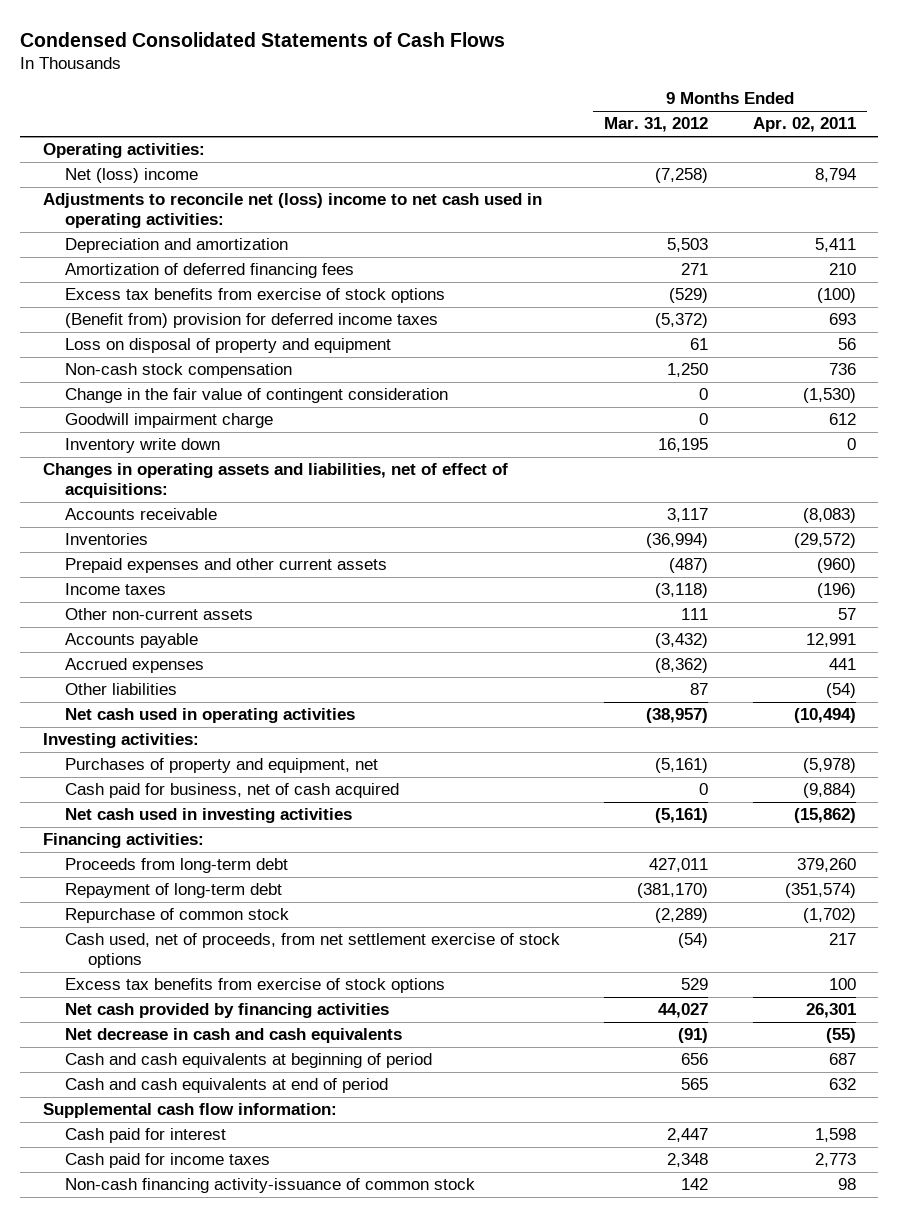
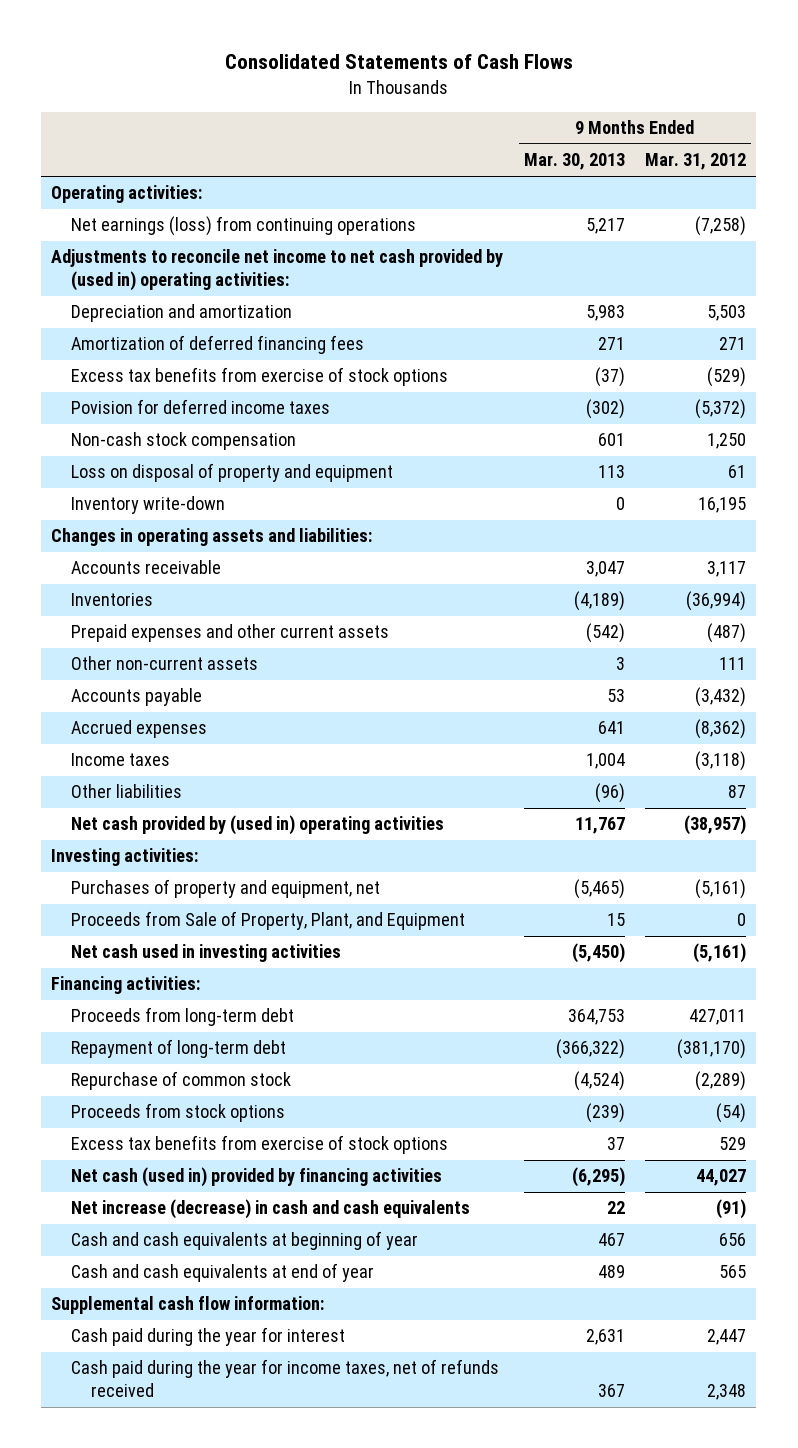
- Condensed Consolidated Statements of Cash Flows
+ Consolidated Statements of Cash Flows
- | 9 Months Ended Mar. 31, 2012 | 9 Months Ended Apr. 02, 2011
+ | 9 Months Ended Mar. 30, 2013 | 9 Months Ended Mar. 31, 2012
- Net (loss) income | (7,258) | 8,794
- Adjustments to reconcile net (loss) income to net cash used in operating activities:
+ Net earnings (loss) from continuing operations | 5,217 | (7,258)
+ Adjustments to reconcile net income to net cash provided by (used in) operating activities:
- (Benefit from) provision for deferred income taxes | (5,372) | 693
+ Povision for deferred income taxes | (302) | (5,372)
- Change in the fair value of contingent consideration | 0 | (1,530)
- Goodwill impairment charge | 0 | 612
- Inventory write down | 16,195 | 0
- Changes in operating assets and liabilities, net of effect of acquisitions:
moved down: Loss on disposal of property and equipment | 113 | 61
+ Inventory write-down | 0 | 16,195
+ Changes in operating assets and liabilities:
moved down: Income taxes | 1,004 | (3,118)
- Net cash used in operating activities | (38,957) | (10,494)
+ Net cash provided by (used in) operating activities | 11,767 | (38,957)
- Cash paid for business, net of cash acquired | 0 | (9,884)
+ Proceeds from Sale of Property, Plant, and Equipment | 15 | 0
- Cash used, net of proceeds, from net settlement exercise of stock options | (54) | 217
+ Proceeds from stock options | (239) | (54)
- Net cash provided by financing activities | 44,027 | 26,301
- Net decrease in cash and cash equivalents | (91) | (55)
- Cash and cash equivalents at beginning of period | 656 | 687
- Cash and cash equivalents at end of period | 565 | 632
+ Net cash (used in) provided by financing activities | (6,295) | 44,027
+ Net increase (decrease) in cash and cash equivalents | 22 | (91)
+ Cash and cash equivalents at beginning of year | 467 | 656
+ Cash and cash equivalents at end of year | 489 | 565
- Cash paid for interest | 2,447 | 1,598
- Cash paid for income taxes | 2,348 | 2,773
- Non-cash financing activity-issuance of common stock | 142 | 98
+ Cash paid during the year for interest | 2,631 | 2,447
+ Cash paid during the year for income taxes, net of refunds received | 367 | 2,348

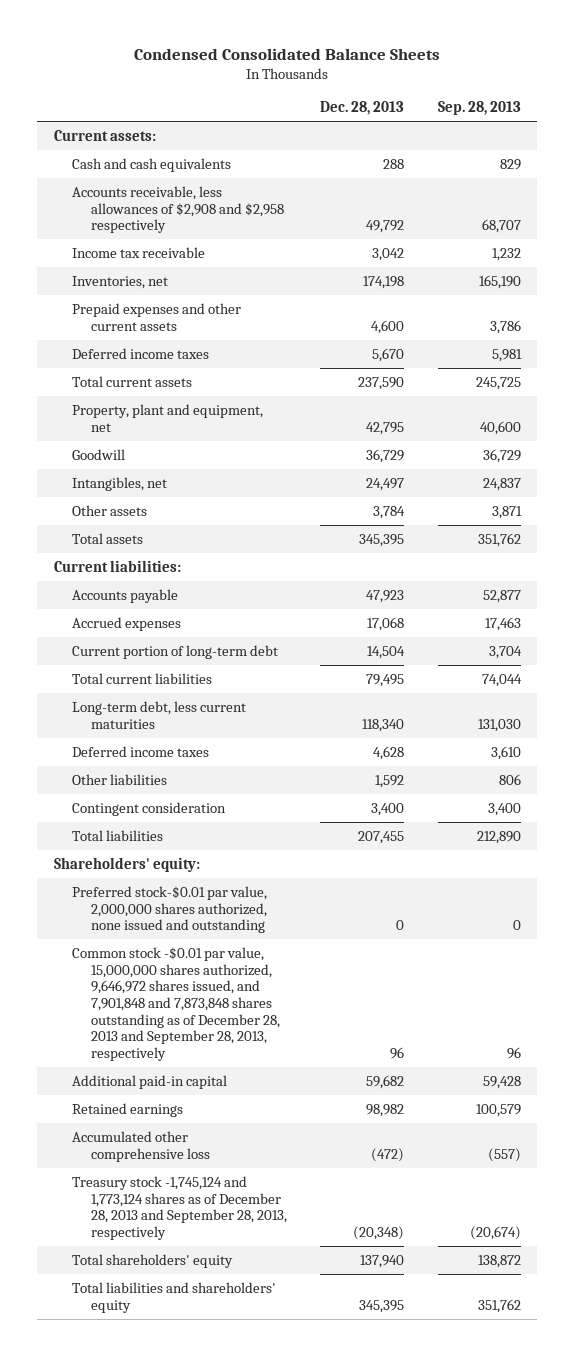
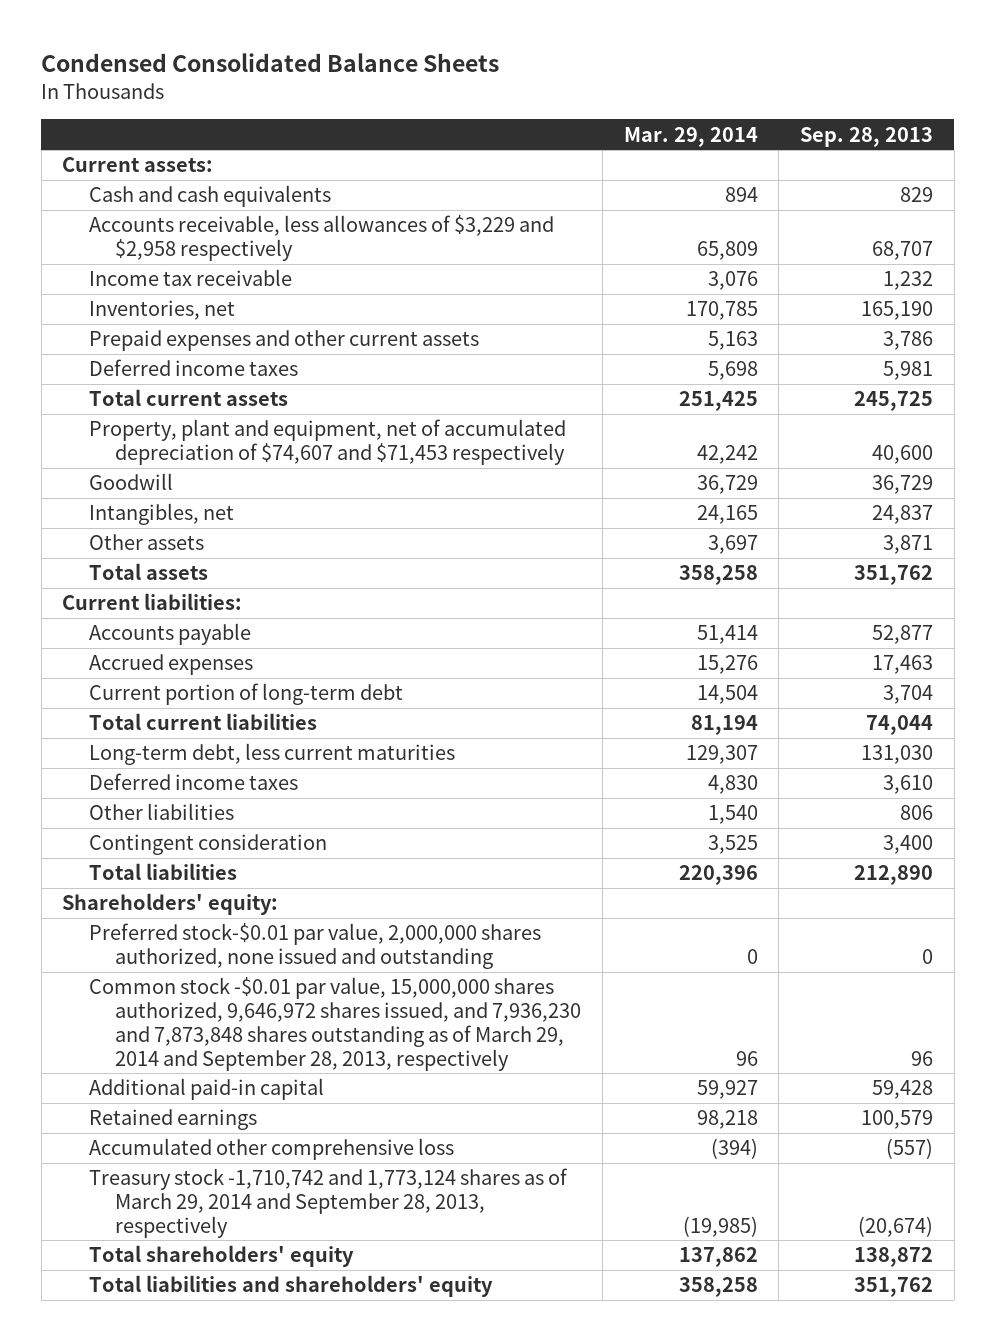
- | Dec. 28, 2013 | Sep. 28, 2013
+ | Mar. 29, 2014 | Sep. 28, 2013
- Accounts receivable, less allowances of $2,908 and $2,958 respectively | 49,792 | 68,707
+ Accounts receivable, less allowances of $3,229 and $2,958 respectively | 65,809 | 68,707
- Property, plant and equipment, net | 42,795 | 40,600
+ Property, plant and equipment, net of accumulated depreciation of $74,607 and $71,453 respectively | 42,242 | 40,600
- Common stock -$0.01 par value, 15,000,000 shares authorized, 9,646,972 shares issued, and 7,901,848 and 7,873,848 shares outstanding as of December 28, 2013 and September 28, 2013, respectively | 96 | 96
+ Common stock -$0.01 par value, 15,000,000 shares authorized, 9,646,972 shares issued, and 7,936,230 and 7,873,848 shares outstanding as of March 29, 2014 and September 28, 2013, respectively | 96 | 96
- Treasury stock -1,745,124 and 1,773,124 shares as of December 28, 2013 and September 28, 2013, respectively | (20,348) | (20,674)
+ Treasury stock -1,710,742 and 1,773,124 shares as of March 29, 2014 and September 28, 2013, respectively | (19,985) | (20,674)

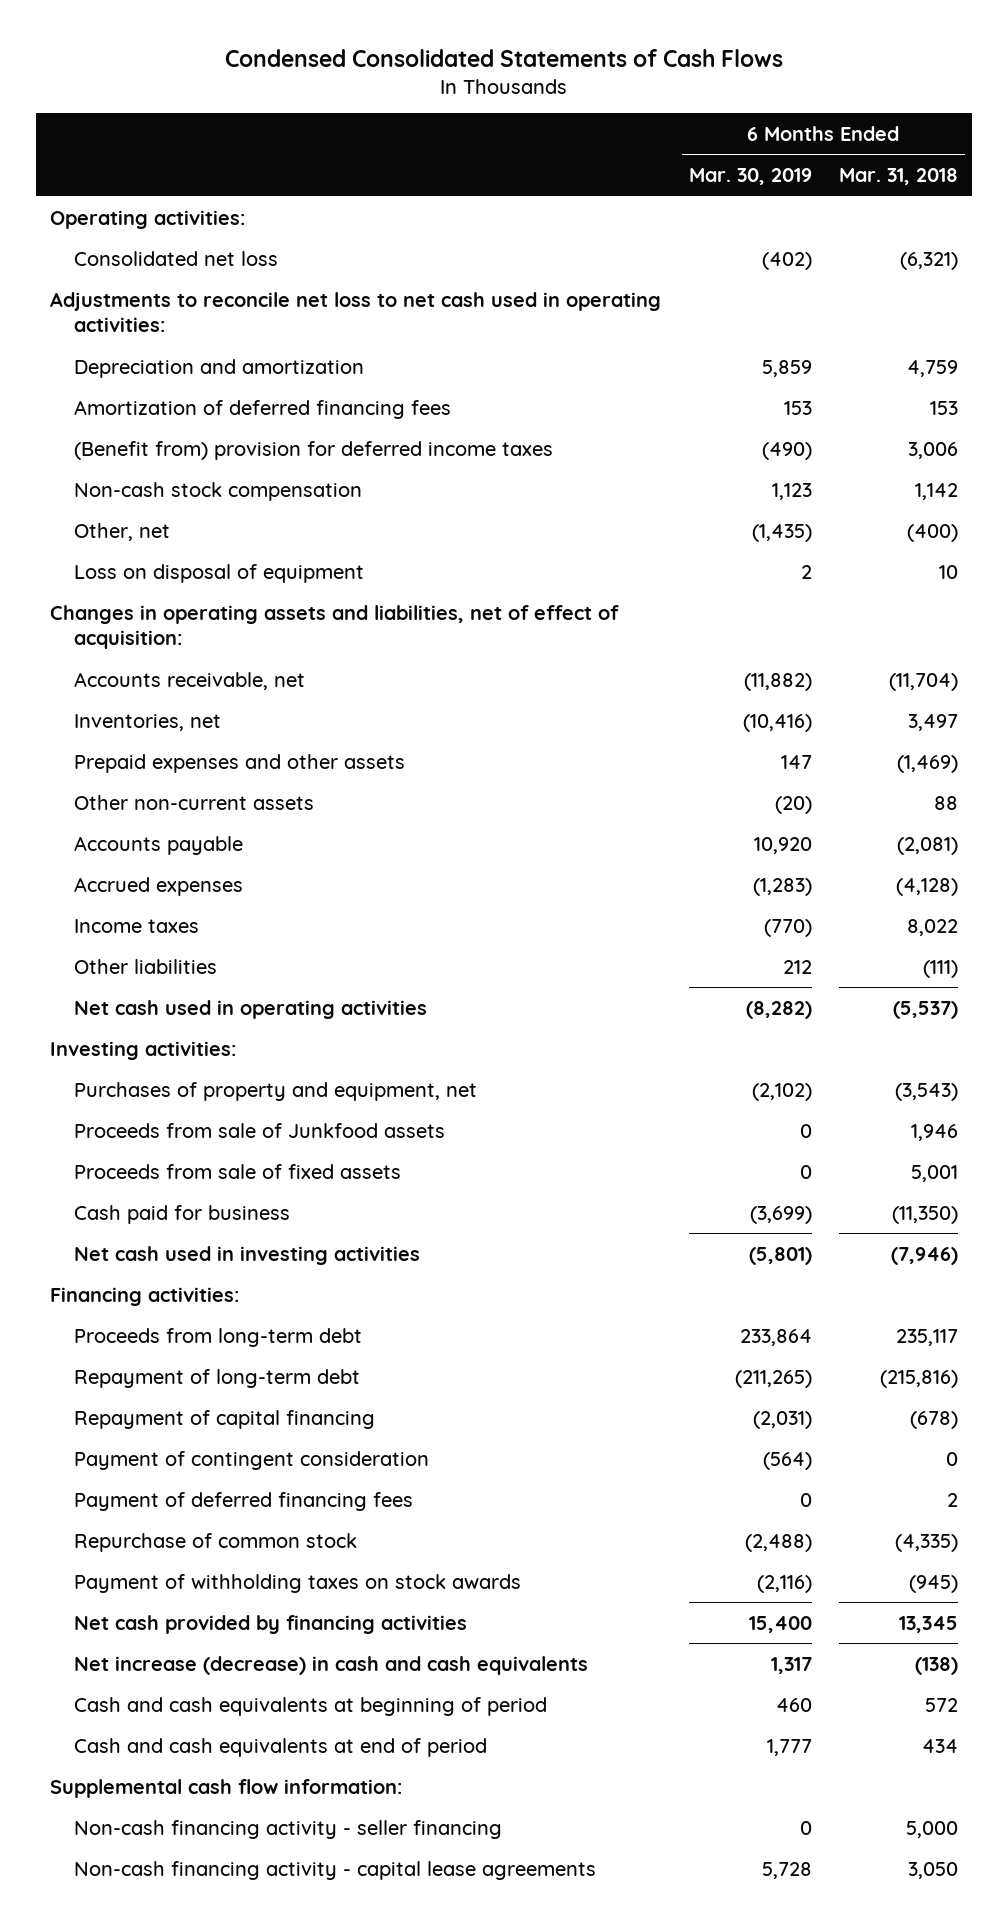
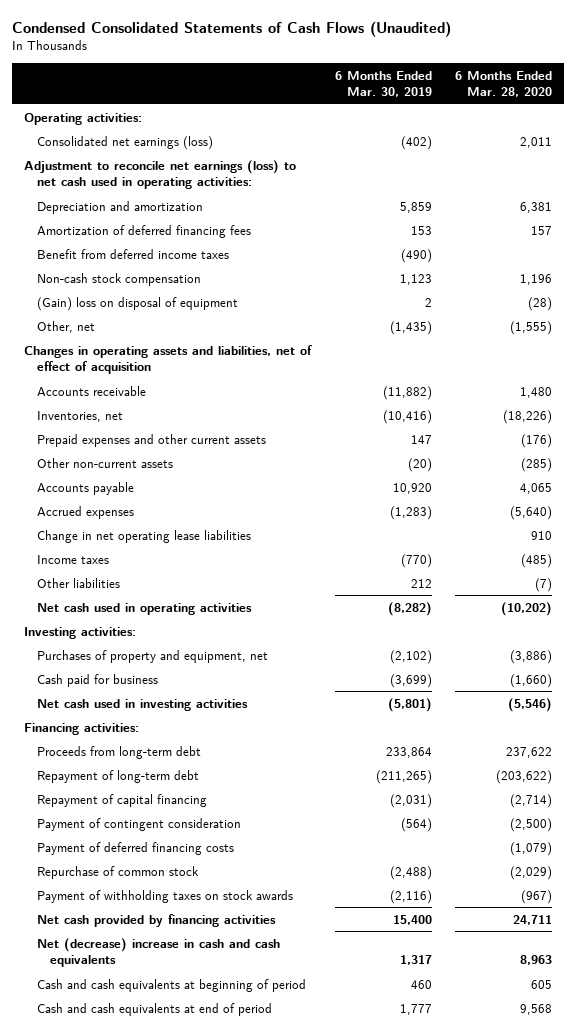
- Condensed Consolidated Statements of Cash Flows
+ Condensed Consolidated Statements of Cash Flows (Unaudited)
- | 6 Months Ended Mar. 30, 2019 | 6 Months Ended Mar. 31, 2018
+ | 6 Months Ended Mar. 30, 2019 | 6 Months Ended Mar. 28, 2020
- Consolidated net loss | (402) | (6,321)
- Adjustments to reconcile net loss to net cash used in operating activities:
+ Consolidated net earnings (loss) | (402) | 2,011
+ Adjustment to reconcile net earnings (loss) to net cash used in operating activities:
- (Benefit from) provision for deferred income taxes | (490) | 3,006
+ Benefit from deferred income taxes | (490) |
+ (Gain) loss on disposal of equipment | 2 | (28)
- Loss on disposal of equipment | 2 | 10
- Changes in operating assets and liabilities, net of effect of acquisition:
- Accounts receivable, net | (11,882) | (11,704)
+ Changes in operating assets and liabilities, net of effect of acquisition
+ Accounts receivable | (11,882) | 1,480
- Prepaid expenses and other assets | 147 | (1,469)
+ Prepaid expenses and other current assets | 147 | (176)
+ Change in net operating lease liabilities | | 910
- Proceeds from sale of Junkfood assets | 0 | 1,946
- Proceeds from sale of fixed assets | 0 | 5,001
- Payment of deferred financing fees | 0 | 2
+ Payment of deferred financing costs | | (1,079)
- Net increase (decrease) in cash and cash equivalents | 1,317 | (138)
+ Net (decrease) increase in cash and cash equivalents | 1,317 | 8,963
- Supplemental cash flow information:
- Non-cash financing activity - seller financing | 0 | 5,000
- Non-cash financing activity - capital lease agreements | 5,728 | 3,050

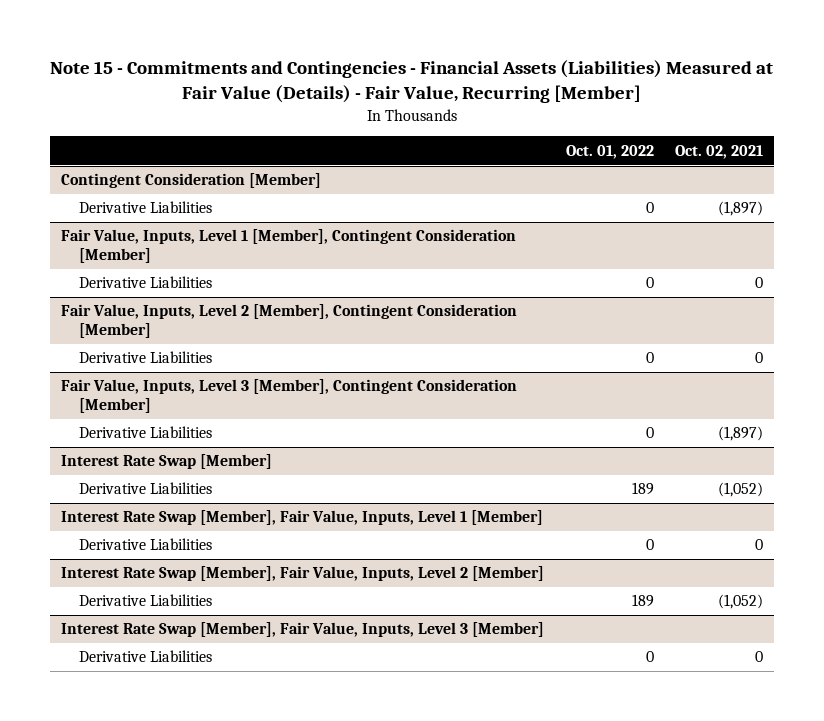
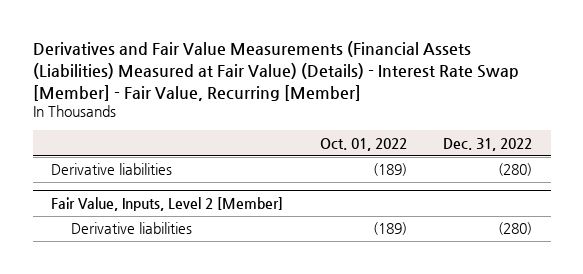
- Note 15 - Commitments and Contingencies - Financial Assets (Liabilities) Measured at Fair Value (Details) - Fair Value, Recurring [Member]
+ Derivatives and Fair Value Measurements (Financial Assets (Liabilities) Measured at Fair Value) (Details) - Interest Rate Swap [Member] - Fair Value, Recurring [Member]
- | Oct. 01, 2022 | Oct. 02, 2021
+ | Oct. 01, 2022 | Dec. 31, 2022
- Contingent Consideration [Member]
- Derivative Liabilities | 0 | (1,897)
- Fair Value, Inputs, Level 1 [Member], Contingent Consideration [Member]
- Derivative Liabilities | 0 | 0
- Fair Value, Inputs, Level 2 [Member], Contingent Consideration [Member]
- Derivative Liabilities | 0 | 0
- Fair Value, Inputs, Level 3 [Member], Contingent Consideration [Member]
- Derivative Liabilities | 0 | (1,897)
- Interest Rate Swap [Member]
- Derivative Liabilities | 189 | (1,052)
- Interest Rate Swap [Member], Fair Value, Inputs, Level 1 [Member]
- Derivative Liabilities | 0 | 0
- Interest Rate Swap [Member], Fair Value, Inputs, Level 2 [Member]
- Derivative Liabilities | 189 | (1,052)
- Interest Rate Swap [Member], Fair Value, Inputs, Level 3 [Member]
- Derivative Liabilities | 0 | 0
+ Derivative liabilities | (189) | (280)
+ Fair Value, Inputs, Level 2 [Member]
+ Derivative liabilities | (189) | (280)

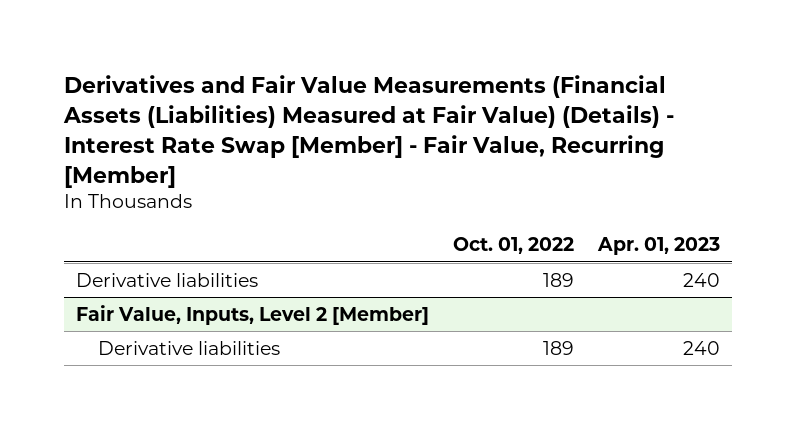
- | Oct. 01, 2022 | Dec. 31, 2022
+ | Oct. 01, 2022 | Apr. 01, 2023
- Derivative liabilities | (189) | (280)
+ Derivative liabilities | 189 | 240
@ Fair Value, Inputs, Level 2 [Member]
- Derivative liabilities | (189) | (280)
+ Derivative liabilities | 189 | 240

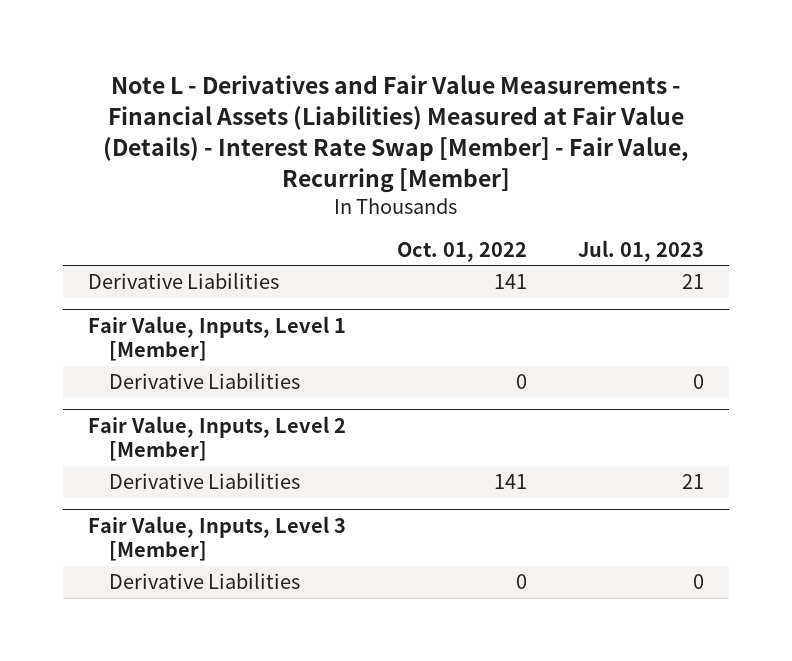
- Derivatives and Fair Value Measurements (Financial Assets (Liabilities) Measured at Fair Value) (Details) - Interest Rate Swap [Member] - Fair Value, Recurring [Member]
+ Note L - Derivatives and Fair Value Measurements - Financial Assets (Liabilities) Measured at Fair Value (Details) - Interest Rate Swap [Member] - Fair Value, Recurring [Member]
- | Oct. 01, 2022 | Apr. 01, 2023
+ | Oct. 01, 2022 | Jul. 01, 2023
- Derivative liabilities | 189 | 240
+ Derivative Liabilities | 141 | 21
+ Fair Value, Inputs, Level 1 [Member]
+ Derivative Liabilities | 0 | 0
@ Fair Value, Inputs, Level 2 [Member]
- Derivative liabilities | 189 | 240
+ Derivative Liabilities | 141 | 21
+ Fair Value, Inputs, Level 3 [Member]
+ Derivative Liabilities | 0 | 0

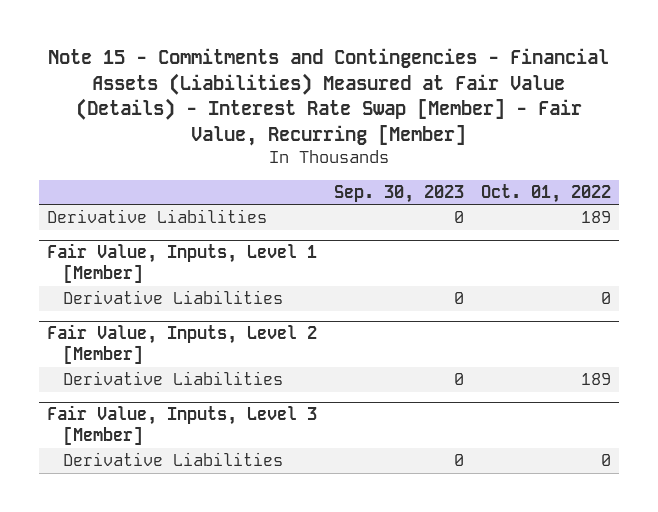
- Note L - Derivatives and Fair Value Measurements - Financial Assets (Liabilities) Measured at Fair Value (Details) - Interest Rate Swap [Member] - Fair Value, Recurring [Member]
+ Note 15 - Commitments and Contingencies - Financial Assets (Liabilities) Measured at Fair Value (Details) - Interest Rate Swap [Member] - Fair Value, Recurring [Member]
- | Oct. 01, 2022 | Jul. 01, 2023
+ | Sep. 30, 2023 | Oct. 01, 2022
- Derivative Liabilities | 141 | 21
+ Derivative Liabilities | 0 | 189
@ Fair Value, Inputs, Level 2 [Member]
- Derivative Liabilities | 141 | 21
+ Derivative Liabilities | 0 | 189

